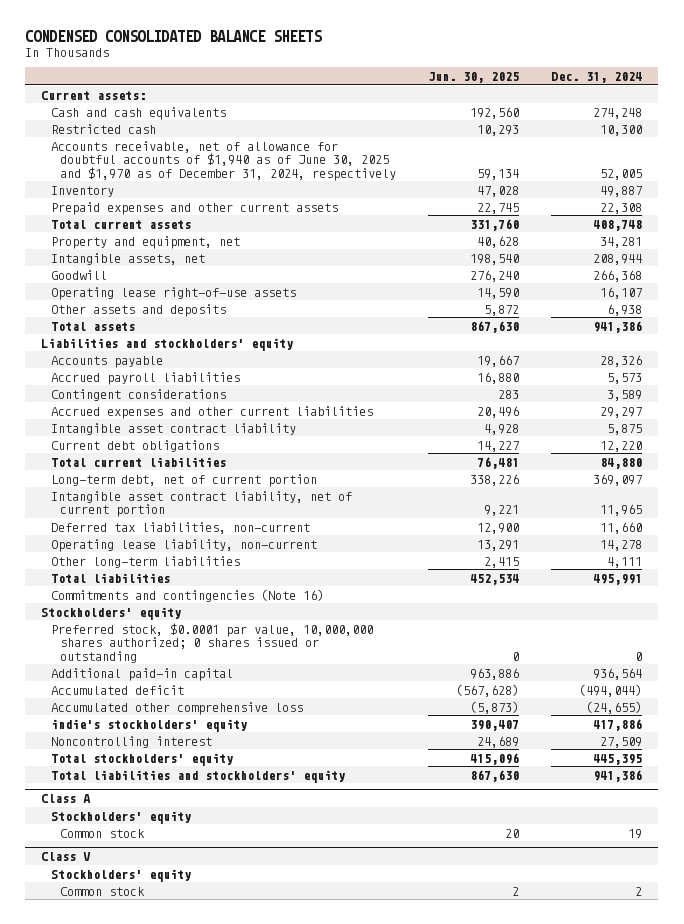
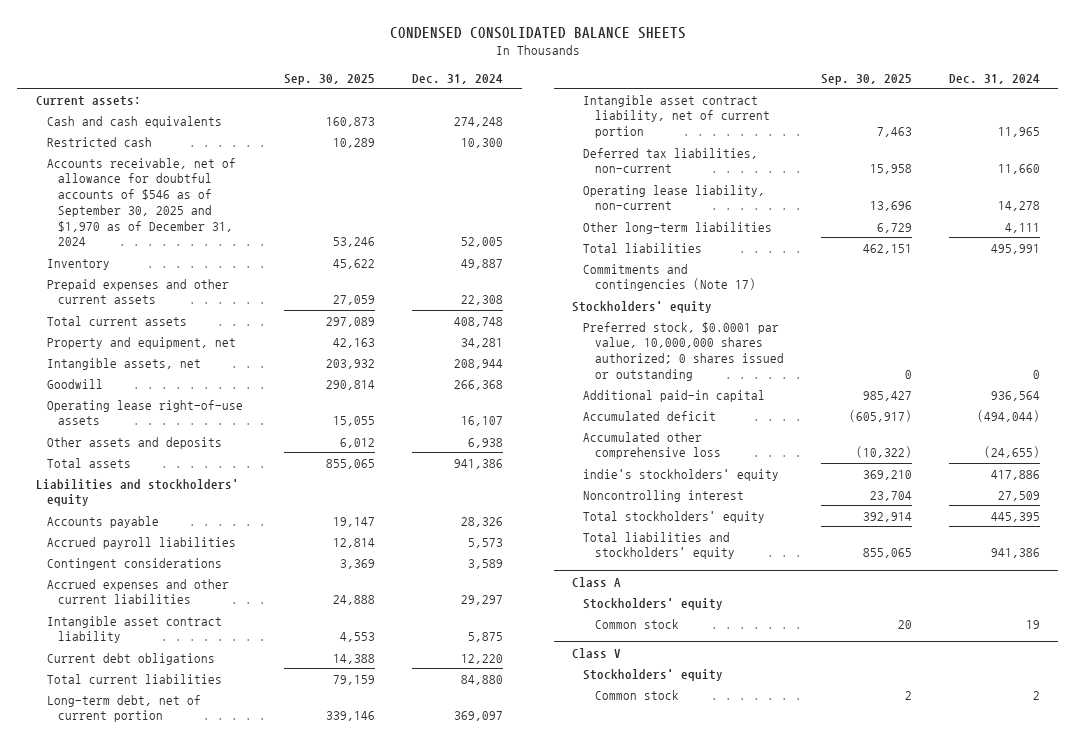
- | Jun. 30, 2025 | Dec. 31, 2024
+ | Sep. 30, 2025 | Dec. 31, 2024
- Accounts receivable, net of allowance for doubtful accounts of $1,940 as of June 30, 2025 and $1,970 as of December 31, 2024, respectively | 59,134 | 52,005
+ Accounts receivable, net of allowance for doubtful accounts of $546 as of September 30, 2025 and $1,970 as of December 31, 2024 | 53,246 | 52,005
- Commitments and contingencies (Note 16)
+ Commitments and contingencies (Note 17)

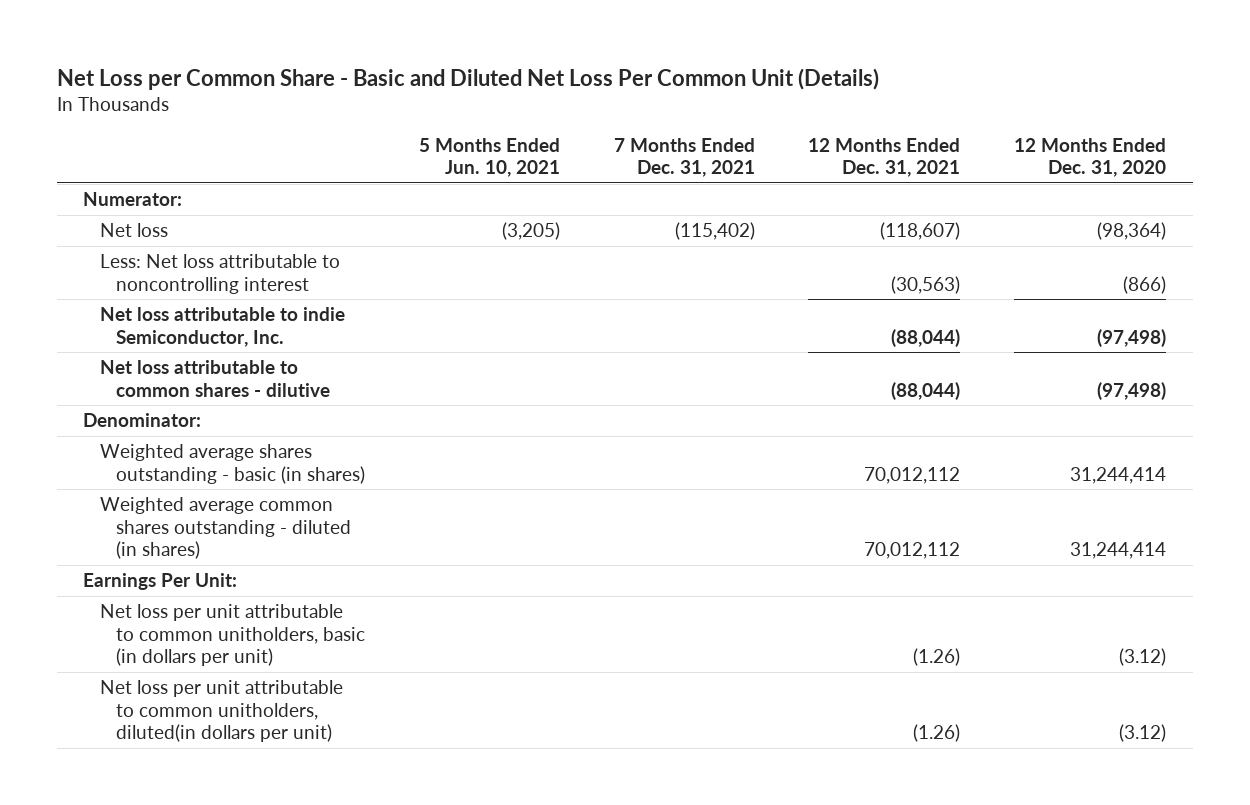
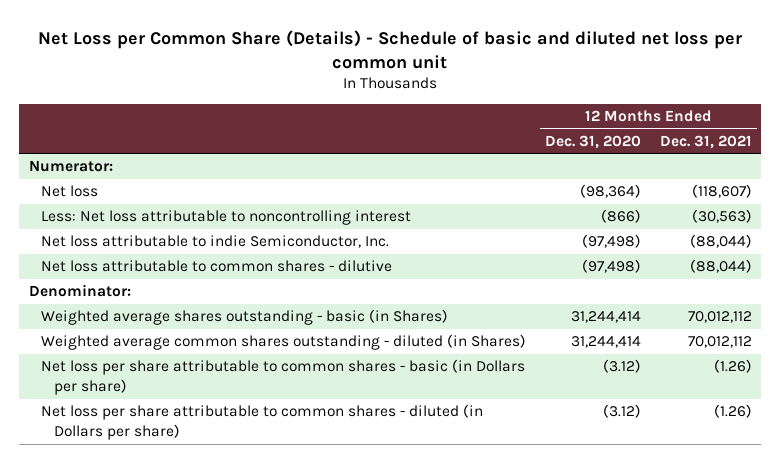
- Net Loss per Common Share - Basic and Diluted Net Loss Per Common Unit (Details)
+ Net Loss per Common Share (Details) - Schedule of basic and diluted net loss per common unit
- | 5 Months Ended Jun. 10, 2021 | 7 Months Ended Dec. 31, 2021 | 12 Months Ended Dec. 31, 2021 | 12 Months Ended Dec. 31, 2020
+ | 12 Months Ended Dec. 31, 2020 | 12 Months Ended Dec. 31, 2021
- Weighted average shares outstanding - basic (in shares) | | | 70,012,112 | 31,244,414
- Weighted average common shares outstanding - diluted (in shares) | | | 70,012,112 | 31,244,414
- Earnings Per Unit:
- Net loss per unit attributable to common unitholders, basic (in dollars per unit) | | | (1.26) | (3.12)
- Net loss per unit attributable to common unitholders, diluted(in dollars per unit) | | | (1.26) | (3.12)
+ Weighted average shares outstanding - basic (in Shares) | 31,244,414 | 70,012,112
+ Weighted average common shares outstanding - diluted (in Shares) | 31,244,414 | 70,012,112
+ Net loss per share attributable to common shares - basic (in Dollars per share) | (3.12) | (1.26)
+ Net loss per share attributable to common shares - diluted (in Dollars per share) | (3.12) | (1.26)

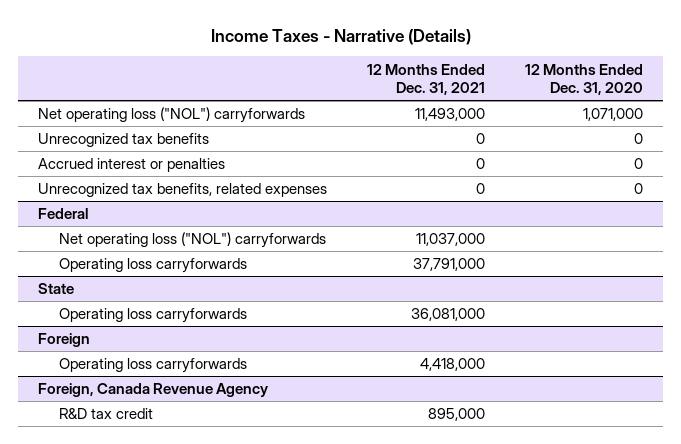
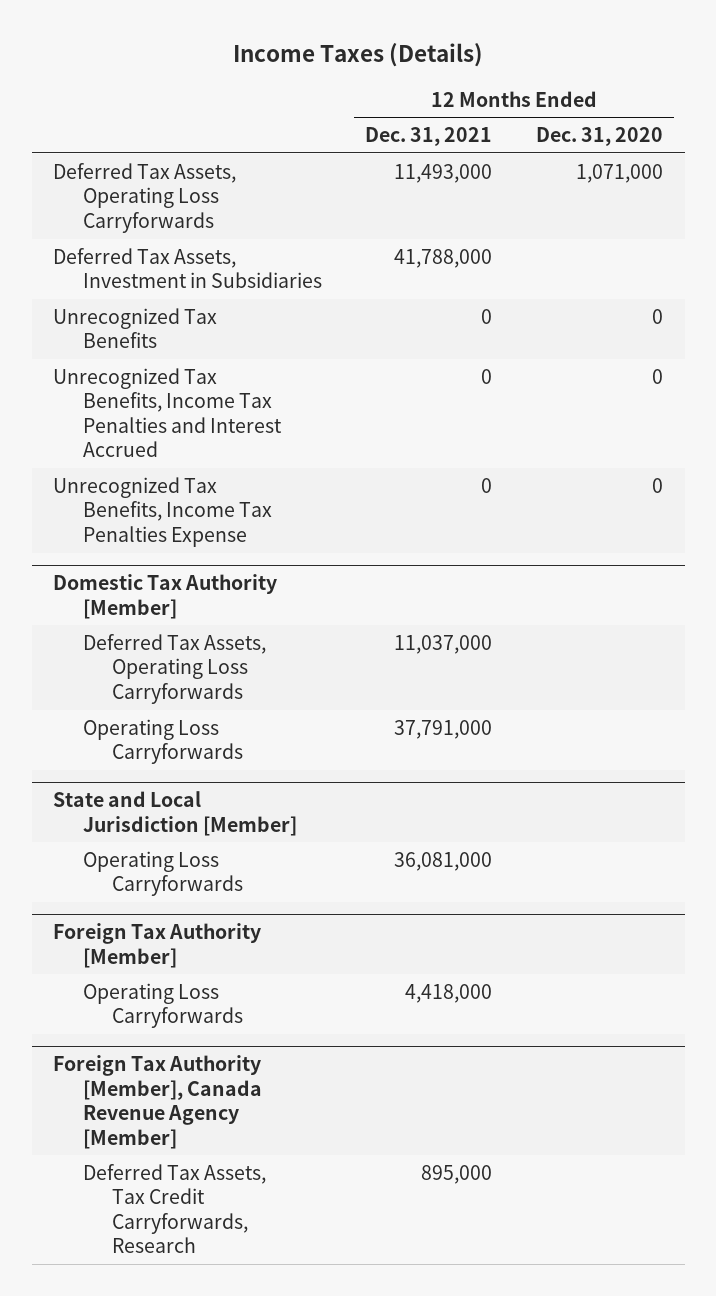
- Income Taxes - Narrative (Details)
+ Income Taxes (Details)
- Net operating loss ("NOL") carryforwards | 11,493,000 | 1,071,000
- Unrecognized tax benefits | 0 | 0
- Accrued interest or penalties | 0 | 0
- Unrecognized tax benefits, related expenses | 0 | 0
- Federal
- Net operating loss ("NOL") carryforwards | 11,037,000 |
- Operating loss carryforwards | 37,791,000 |
- State
- Operating loss carryforwards | 36,081,000 |
- Foreign
- Operating loss carryforwards | 4,418,000 |
- Foreign, Canada Revenue Agency
- R&D tax credit | 895,000 |
+ Deferred Tax Assets, Operating Loss Carryforwards | 11,493,000 | 1,071,000
+ Deferred Tax Assets, Investment in Subsidiaries | 41,788,000 |
+ Unrecognized Tax Benefits | 0 | 0
+ Unrecognized Tax Benefits, Income Tax Penalties and Interest Accrued | 0 | 0
+ Unrecognized Tax Benefits, Income Tax Penalties Expense | 0 | 0
+ Domestic Tax Authority [Member]
+ Deferred Tax Assets, Operating Loss Carryforwards | 11,037,000 |
+ Operating Loss Carryforwards | 37,791,000 |
+ State and Local Jurisdiction [Member]
+ Operating Loss Carryforwards | 36,081,000 |
+ Foreign Tax Authority [Member]
+ Operating Loss Carryforwards | 4,418,000 |
+ Foreign Tax Authority [Member], Canada Revenue Agency [Member]
+ Deferred Tax Assets, Tax Credit Carryforwards, Research | 895,000 |

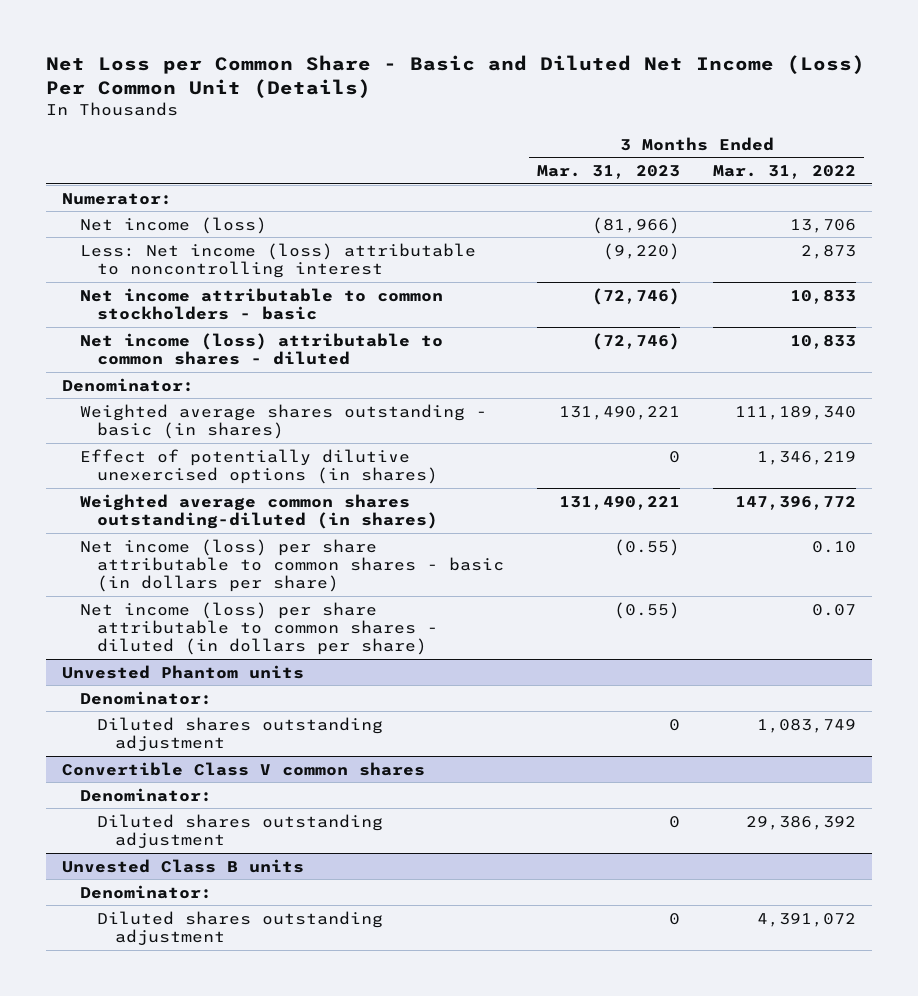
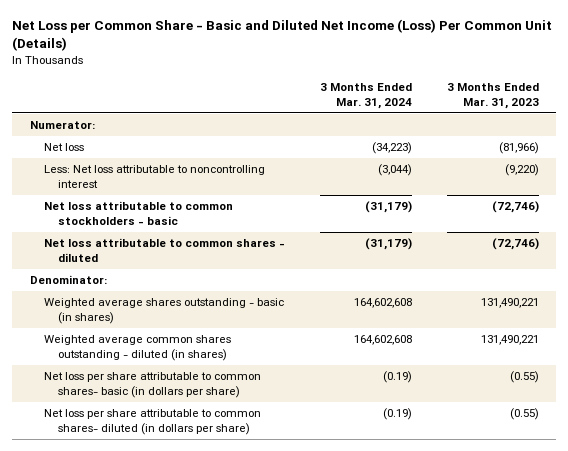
- | 3 Months Ended Mar. 31, 2023 | 3 Months Ended Mar. 31, 2022
+ | 3 Months Ended Mar. 31, 2024 | 3 Months Ended Mar. 31, 2023
- Net income (loss) | (81,966) | 13,706
- Less: Net income (loss) attributable to noncontrolling interest | (9,220) | 2,873
- Net income attributable to common stockholders - basic | (72,746) | 10,833
- Net income (loss) attributable to common shares - diluted | (72,746) | 10,833
+ Net loss | (34,223) | (81,966)
+ Less: Net loss attributable to noncontrolling interest | (3,044) | (9,220)
+ Net loss attributable to common stockholders - basic | (31,179) | (72,746)
+ Net loss attributable to common shares - diluted | (31,179) | (72,746)
- Effect of potentially dilutive unexercised options (in shares) | 0 | 1,346,219
- Weighted average common shares outstanding-diluted (in shares) | 131,490,221 | 147,396,772
- Net income (loss) per share attributable to common shares - basic (in dollars per share) | (0.55) | 0.10
- Net income (loss) per share attributable to common shares - diluted (in dollars per share) | (0.55) | 0.07
- Unvested Phantom units
- Denominator:
- Diluted shares outstanding adjustment | 0 | 1,083,749
- Convertible Class V common shares
- Denominator:
- Diluted shares outstanding adjustment | 0 | 29,386,392
- Unvested Class B units
- Denominator:
- Diluted shares outstanding adjustment | 0 | 4,391,072
+ Weighted average common shares outstanding - diluted (in shares) | 164,602,608 | 131,490,221
+ Net loss per share attributable to common shares- basic (in dollars per share) | (0.19) | (0.55)
+ Net loss per share attributable to common shares- diluted (in dollars per share) | (0.19) | (0.55)

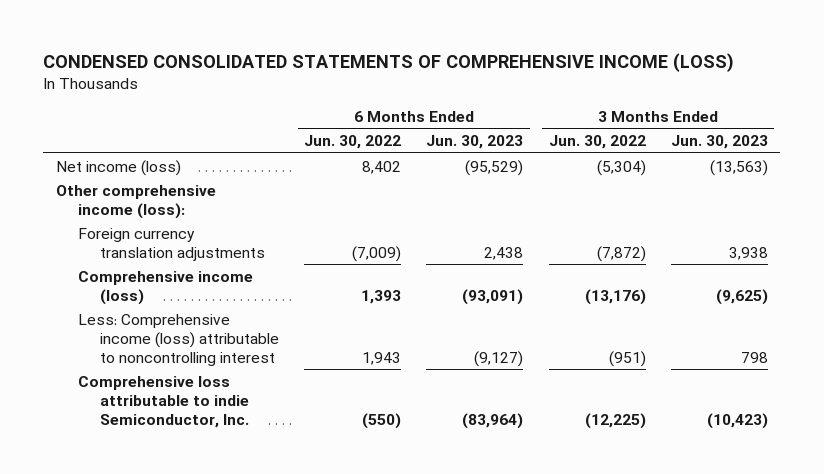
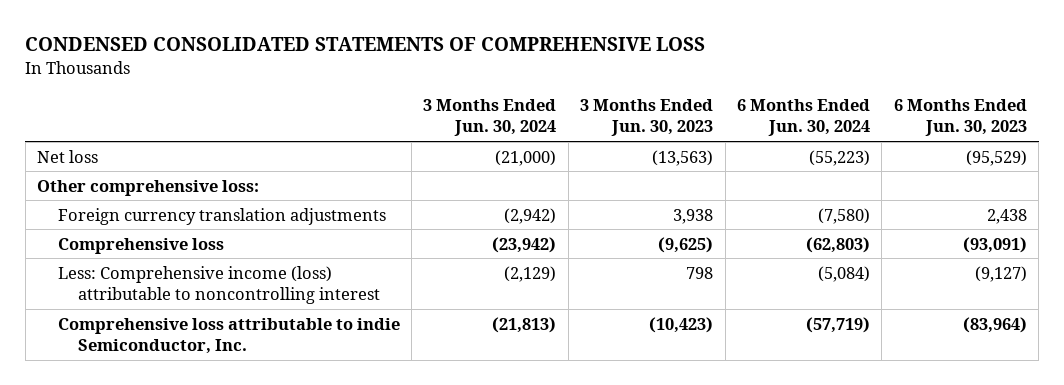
- CONDENSED CONSOLIDATED STATEMENTS OF COMPREHENSIVE INCOME (LOSS)
+ CONDENSED CONSOLIDATED STATEMENTS OF COMPREHENSIVE LOSS
- | 6 Months Ended Jun. 30, 2022 | 6 Months Ended Jun. 30, 2023 | 3 Months Ended Jun. 30, 2022 | 3 Months Ended Jun. 30, 2023
+ | 3 Months Ended Jun. 30, 2024 | 3 Months Ended Jun. 30, 2023 | 6 Months Ended Jun. 30, 2024 | 6 Months Ended Jun. 30, 2023
- Net income (loss) | 8,402 | (95,529) | (5,304) | (13,563)
- Other comprehensive income (loss):
+ Net loss | (21,000) | (13,563) | (55,223) | (95,529)
+ Other comprehensive loss:
- Comprehensive income (loss) | 1,393 | (93,091) | (13,176) | (9,625)
+ Comprehensive loss | (23,942) | (9,625) | (62,803) | (93,091)

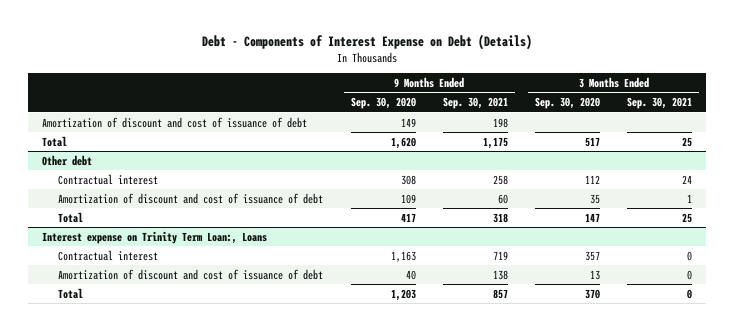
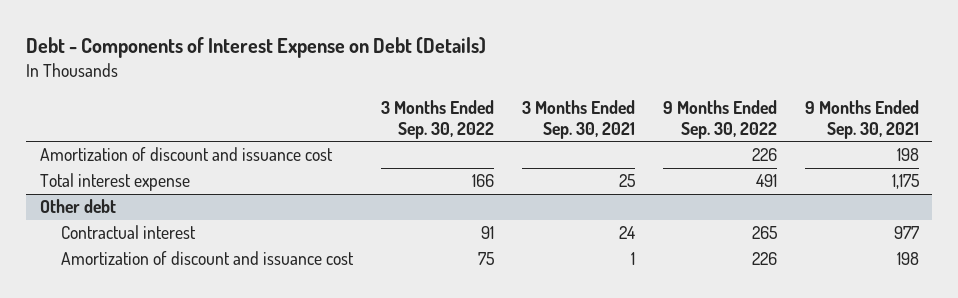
- | 9 Months Ended Sep. 30, 2020 | 9 Months Ended Sep. 30, 2021 | 3 Months Ended Sep. 30, 2020 | 3 Months Ended Sep. 30, 2021
+ | 3 Months Ended Sep. 30, 2022 | 3 Months Ended Sep. 30, 2021 | 9 Months Ended Sep. 30, 2022 | 9 Months Ended Sep. 30, 2021
- Amortization of discount and cost of issuance of debt | 149 | 198 | |
- Total | 1,620 | 1,175 | 517 | 25
+ Amortization of discount and issuance cost | | | 226 | 198
+ Total interest expense | 166 | 25 | 491 | 1,175
@ Other debt
- Contractual interest | 308 | 258 | 112 | 24
- Amortization of discount and cost of issuance of debt | 109 | 60 | 35 | 1
- Total | 417 | 318 | 147 | 25
- Interest expense on Trinity Term Loan:, Loans
- Contractual interest | 1,163 | 719 | 357 | 0
- Amortization of discount and cost of issuance of debt | 40 | 138 | 13 | 0
- Total | 1,203 | 857 | 370 | 0
@ Other debt
+ Contractual interest | 91 | 24 | 265 | 977
+ Amortization of discount and issuance cost | 75 | 1 | 226 | 198

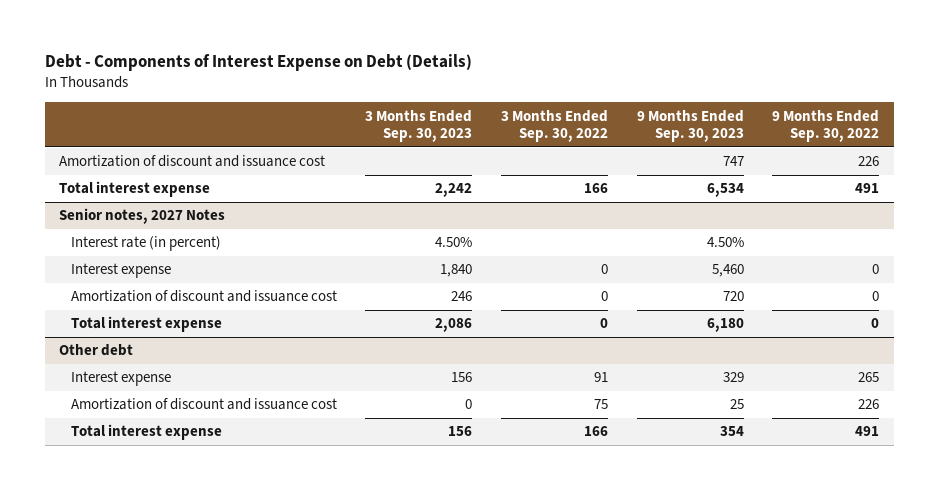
- | 3 Months Ended Sep. 30, 2022 | 3 Months Ended Sep. 30, 2021 | 9 Months Ended Sep. 30, 2022 | 9 Months Ended Sep. 30, 2021
+ | 3 Months Ended Sep. 30, 2023 | 3 Months Ended Sep. 30, 2022 | 9 Months Ended Sep. 30, 2023 | 9 Months Ended Sep. 30, 2022
+ Senior notes, 2027 Notes
+ Interest rate (in percent) | 4.50% | | 4.50% |
+ Interest expense | 1,840 | 0 | 5,460 | 0
+ Amortization of discount and issuance cost | 246 | 0 | 720 | 0
+ Total interest expense | 2,086 | 0 | 6,180 | 0
@ Other debt
- Contractual interest | 91 | 24 | 265 | 977
+ Interest expense | 156 | 91 | 329 | 265
+ Total interest expense | 156 | 166 | 354 | 491

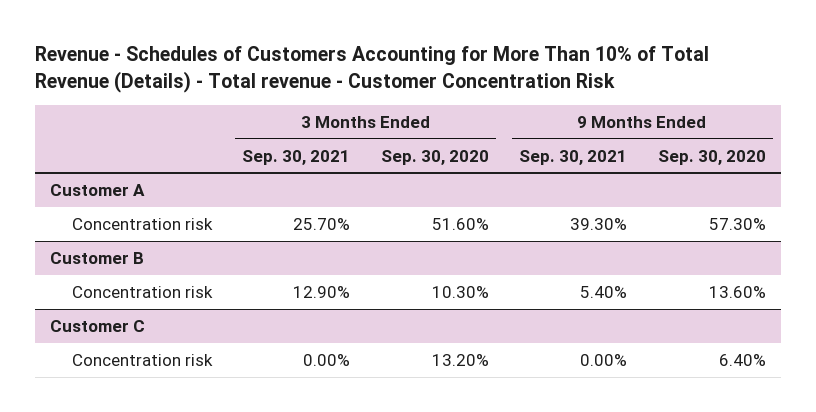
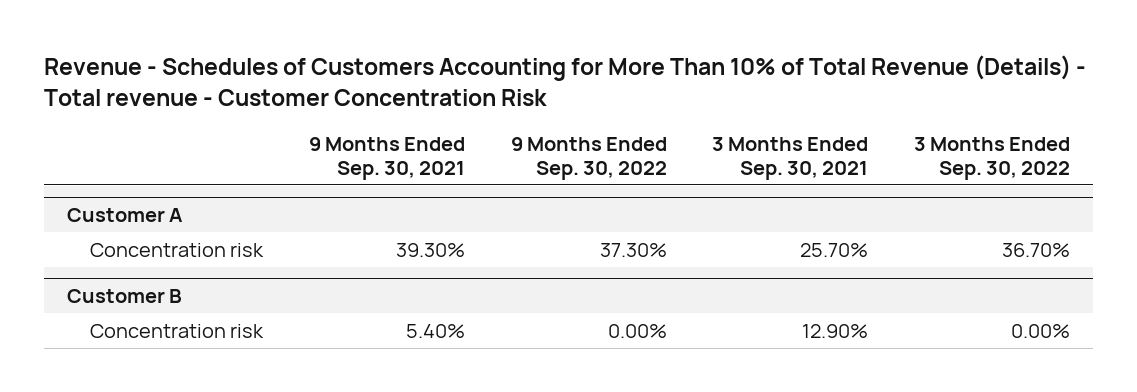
- | 3 Months Ended Sep. 30, 2021 | 3 Months Ended Sep. 30, 2020 | 9 Months Ended Sep. 30, 2021 | 9 Months Ended Sep. 30, 2020
+ | 9 Months Ended Sep. 30, 2021 | 9 Months Ended Sep. 30, 2022 | 3 Months Ended Sep. 30, 2021 | 3 Months Ended Sep. 30, 2022
- Customer C
- Concentration risk | 0.00% | 13.20% | 0.00% | 6.40%

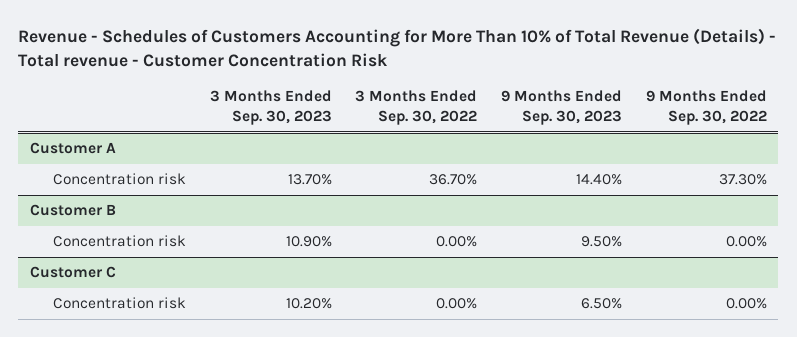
- | 9 Months Ended Sep. 30, 2021 | 9 Months Ended Sep. 30, 2022 | 3 Months Ended Sep. 30, 2021 | 3 Months Ended Sep. 30, 2022
+ | 3 Months Ended Sep. 30, 2023 | 3 Months Ended Sep. 30, 2022 | 9 Months Ended Sep. 30, 2023 | 9 Months Ended Sep. 30, 2022
+ Customer C
+ Concentration risk | 10.20% | 0.00% | 6.50% | 0.00%

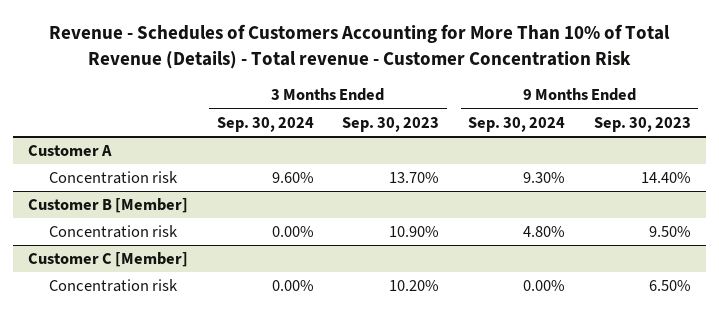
- | 3 Months Ended Sep. 30, 2023 | 3 Months Ended Sep. 30, 2022 | 9 Months Ended Sep. 30, 2023 | 9 Months Ended Sep. 30, 2022
+ | 3 Months Ended Sep. 30, 2024 | 3 Months Ended Sep. 30, 2023 | 9 Months Ended Sep. 30, 2024 | 9 Months Ended Sep. 30, 2023
- Customer B
+ Customer B [Member]
- Customer C
+ Customer C [Member]

